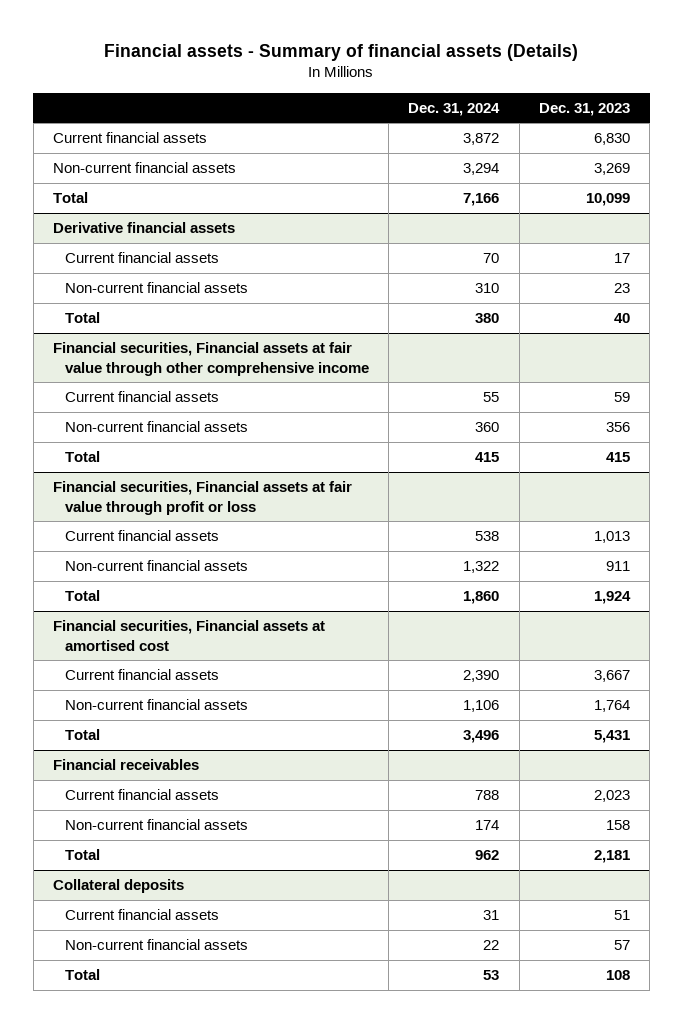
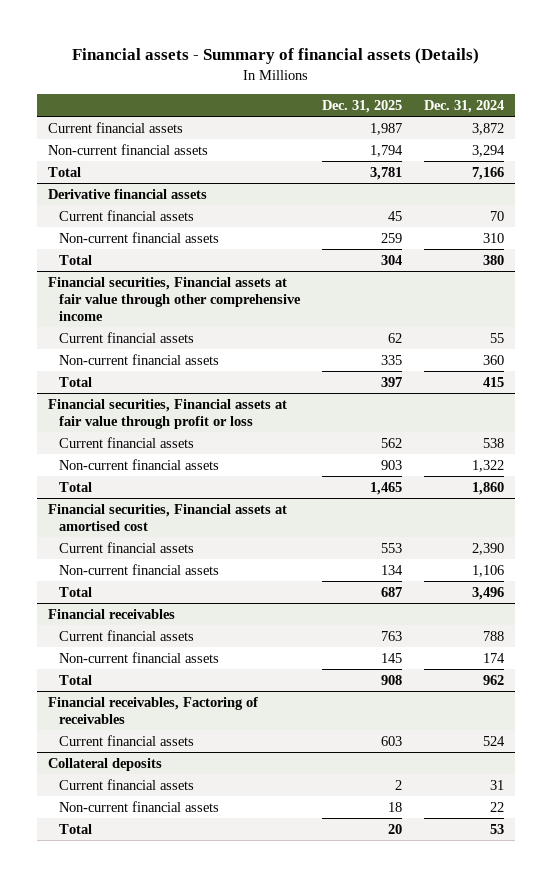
- | Dec. 31, 2024 | Dec. 31, 2023
+ | Dec. 31, 2025 | Dec. 31, 2024
+ Financial receivables, Factoring of receivables
+ Current financial assets | 603 | 524

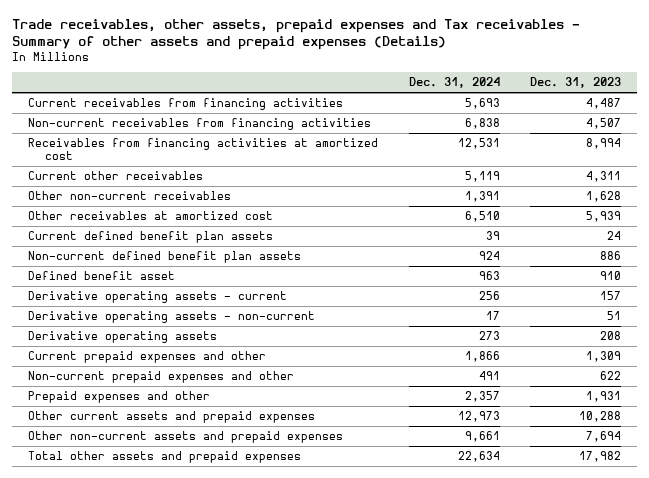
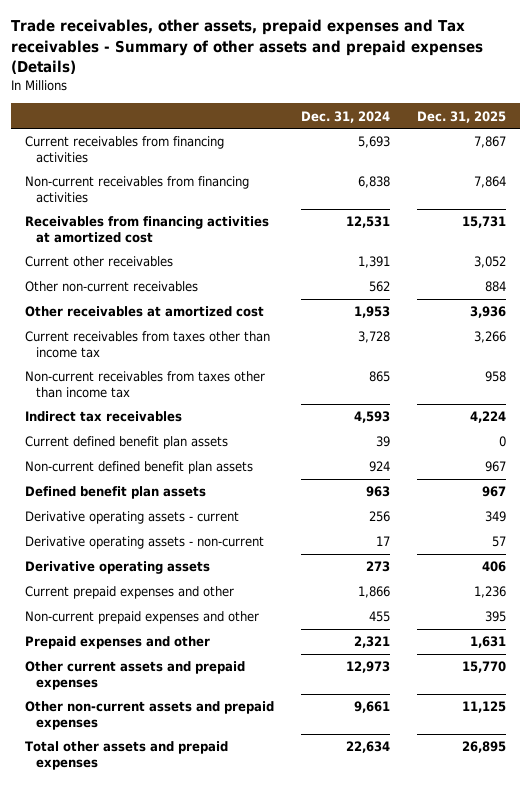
- | Dec. 31, 2024 | Dec. 31, 2023
+ | Dec. 31, 2024 | Dec. 31, 2025
- Current other receivables | 5,119 | 4,311
- Other non-current receivables | 1,391 | 1,628
- Other receivables at amortized cost | 6,510 | 5,939
+ Current other receivables | 1,391 | 3,052
+ Other non-current receivables | 562 | 884
+ Other receivables at amortized cost | 1,953 | 3,936
+ Current receivables from taxes other than income tax | 3,728 | 3,266
+ Non-current receivables from taxes other than income tax | 865 | 958
+ Indirect tax receivables | 4,593 | 4,224
- Defined benefit asset | 963 | 910
+ Defined benefit plan assets | 963 | 967
- Non-current prepaid expenses and other | 491 | 622
- Prepaid expenses and other | 2,357 | 1,931
+ Non-current prepaid expenses and other | 455 | 395
+ Prepaid expenses and other | 2,321 | 1,631

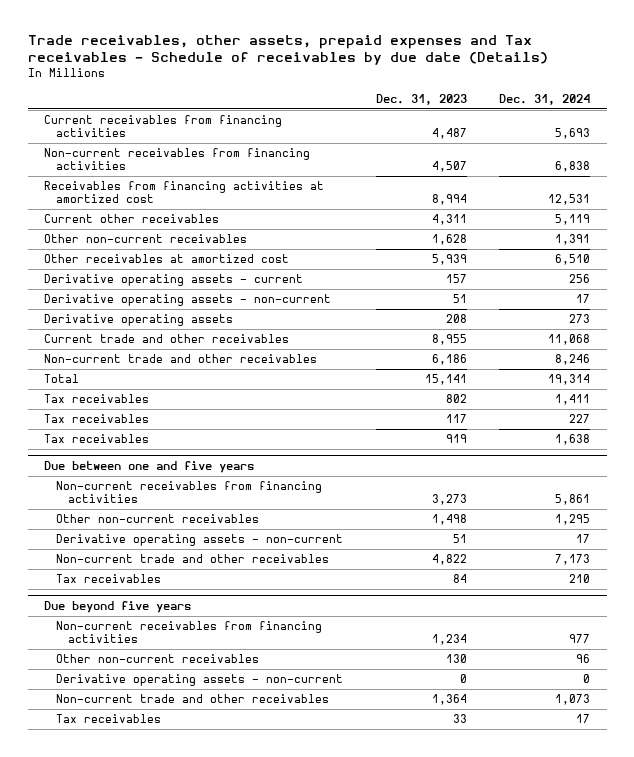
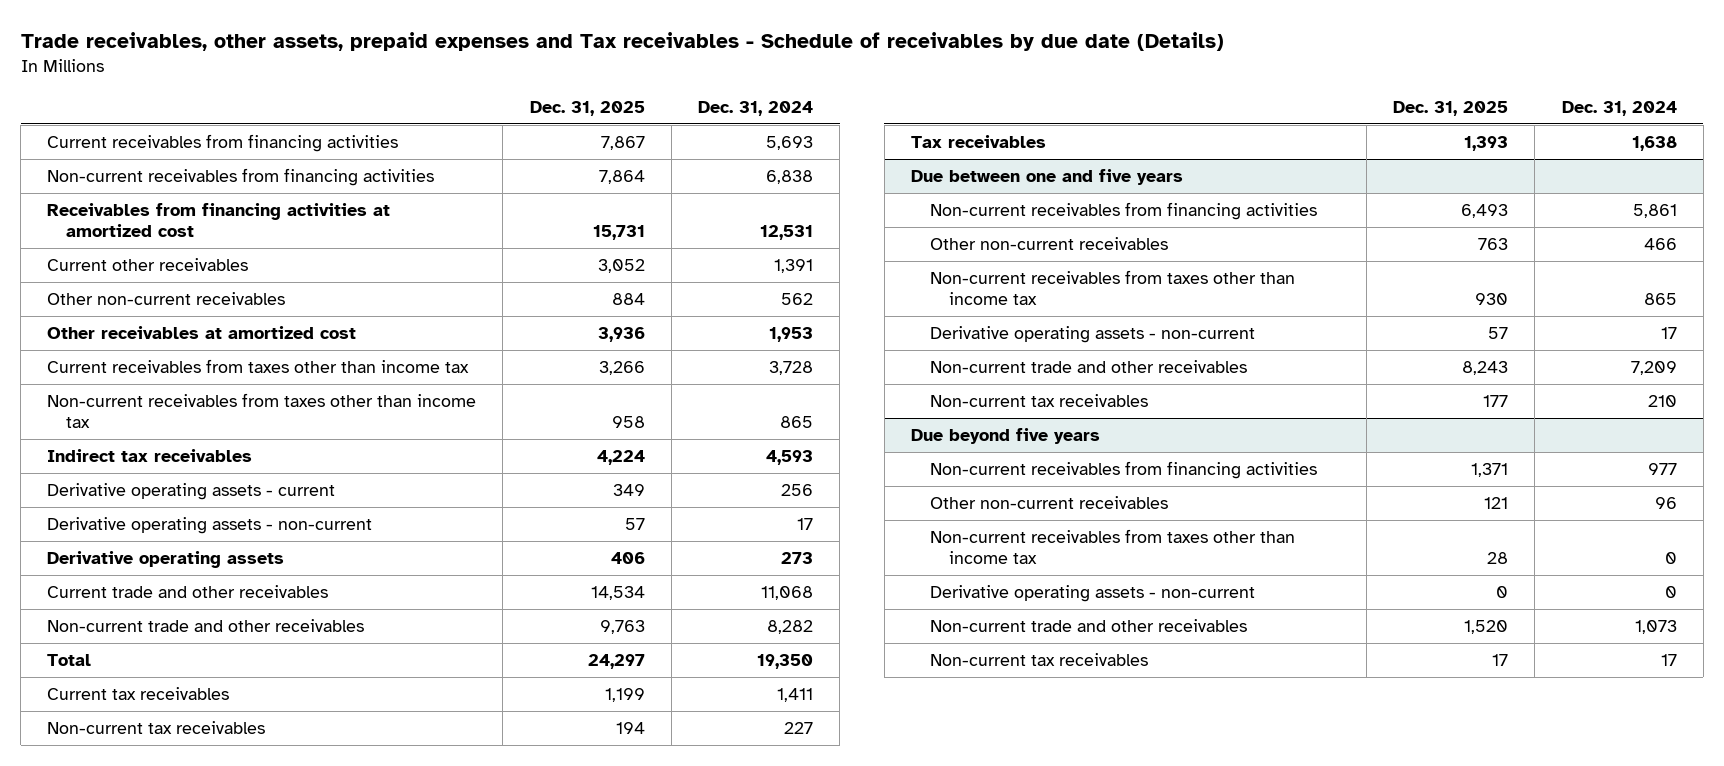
- | Dec. 31, 2023 | Dec. 31, 2024
+ | Dec. 31, 2025 | Dec. 31, 2024
- Current other receivables | 4,311 | 5,119
- Other non-current receivables | 1,628 | 1,391
- Other receivables at amortized cost | 5,939 | 6,510
+ Current other receivables | 3,052 | 1,391
+ Other non-current receivables | 884 | 562
+ Other receivables at amortized cost | 3,936 | 1,953
+ Current receivables from taxes other than income tax | 3,266 | 3,728
+ Non-current receivables from taxes other than income tax | 958 | 865
+ Indirect tax receivables | 4,224 | 4,593
- Non-current trade and other receivables | 6,186 | 8,246
- Total | 15,141 | 19,314
- Tax receivables | 802 | 1,411
- Tax receivables | 117 | 227
+ Non-current trade and other receivables | 9,763 | 8,282
+ Total | 24,297 | 19,350
+ Current tax receivables | 1,199 | 1,411
+ Non-current tax receivables | 194 | 227
@ Due between one and five years
- Other non-current receivables | 1,498 | 1,295
+ Other non-current receivables | 763 | 466
+ Non-current receivables from taxes other than income tax | 930 | 865
- Non-current trade and other receivables | 4,822 | 7,173
- Tax receivables | 84 | 210
+ Non-current trade and other receivables | 8,243 | 7,209
+ Non-current tax receivables | 177 | 210
@ Due beyond five years
+ Non-current receivables from taxes other than income tax | 28 | 0
- Tax receivables | 33 | 17
+ Non-current tax receivables | 17 | 17

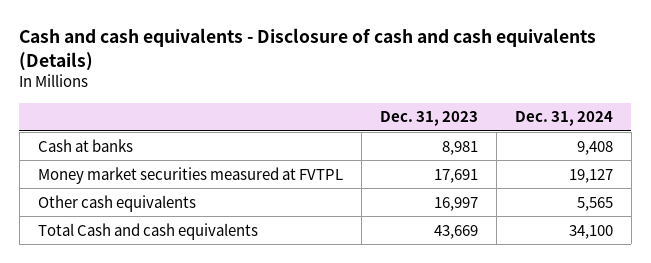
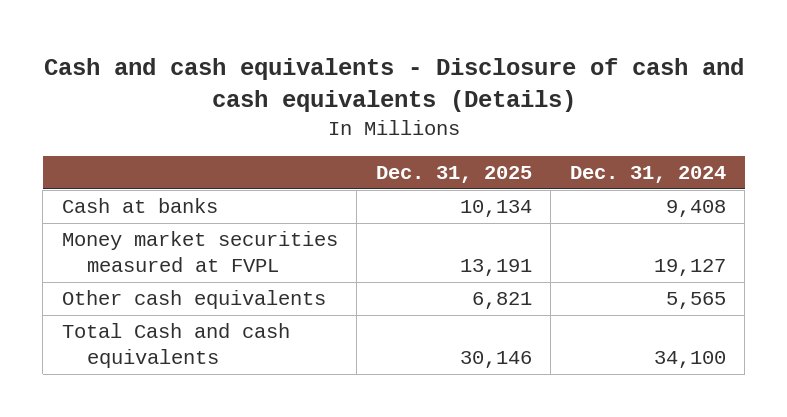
- | Dec. 31, 2023 | Dec. 31, 2024
+ | Dec. 31, 2025 | Dec. 31, 2024
- Money market securities measured at FVTPL | 17,691 | 19,127
+ Money market securities measured at FVPL | 13,191 | 19,127

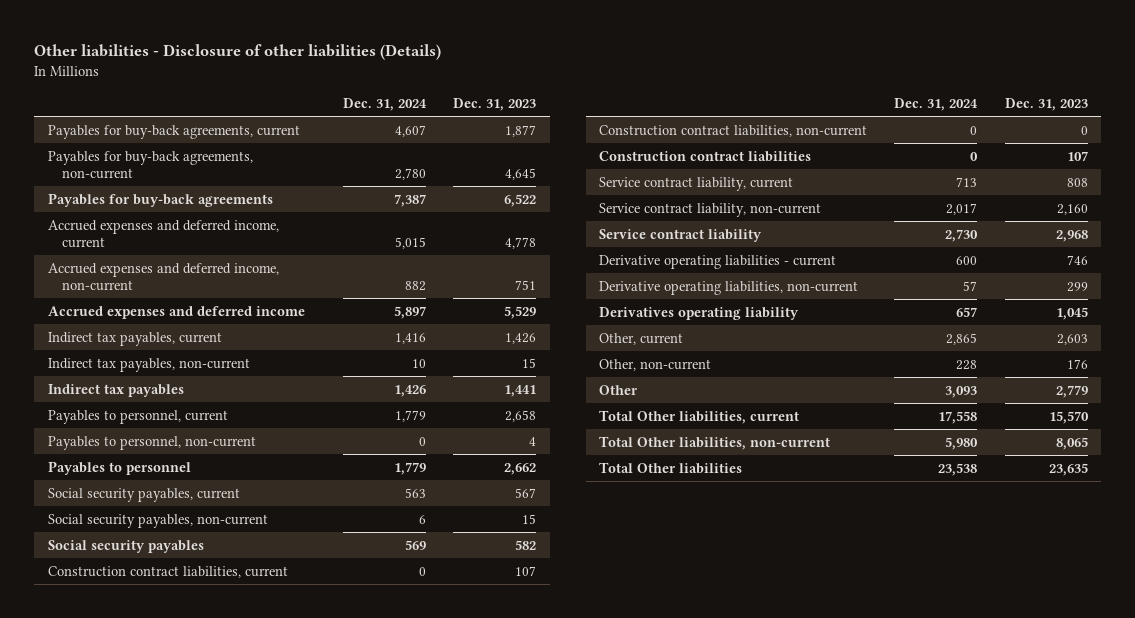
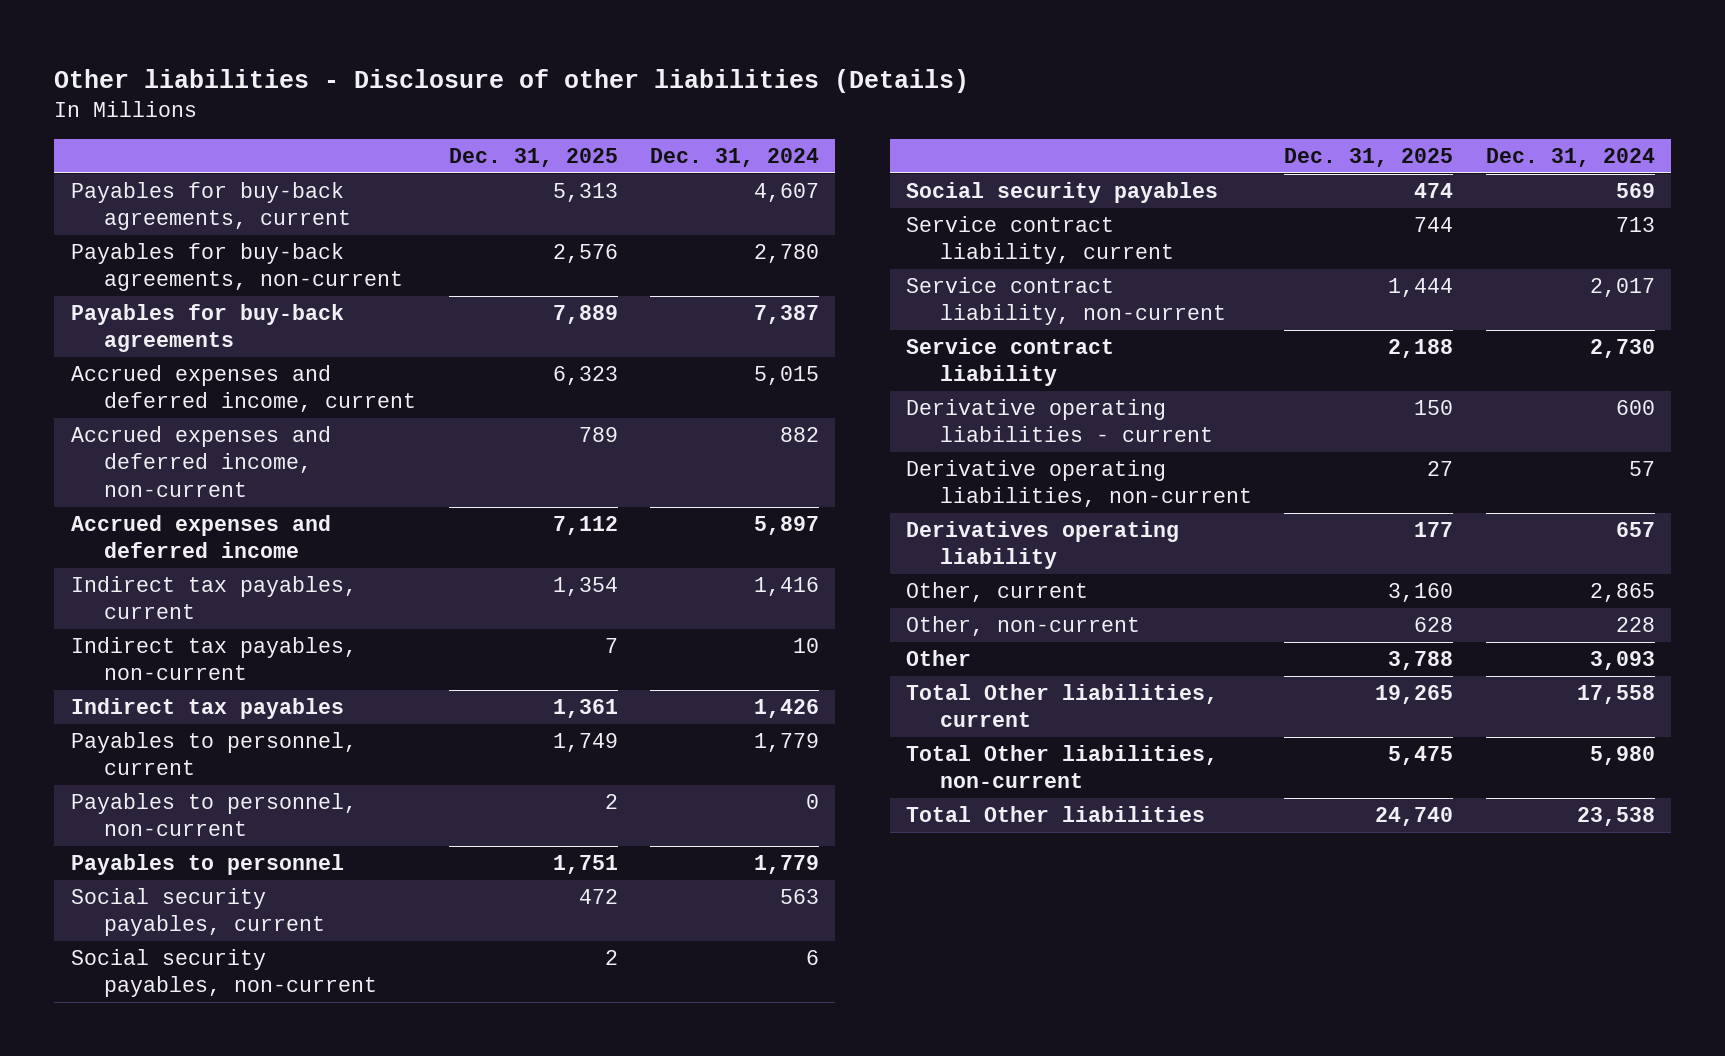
- | Dec. 31, 2024 | Dec. 31, 2023
+ | Dec. 31, 2025 | Dec. 31, 2024
- Construction contract liabilities, current | 0 | 107
- Construction contract liabilities, non-current | 0 | 0
- Construction contract liabilities | 0 | 107

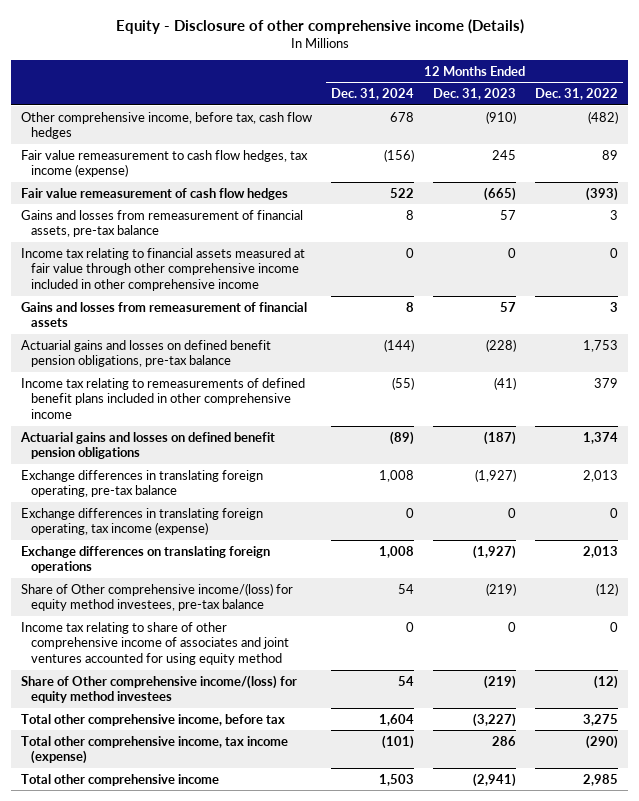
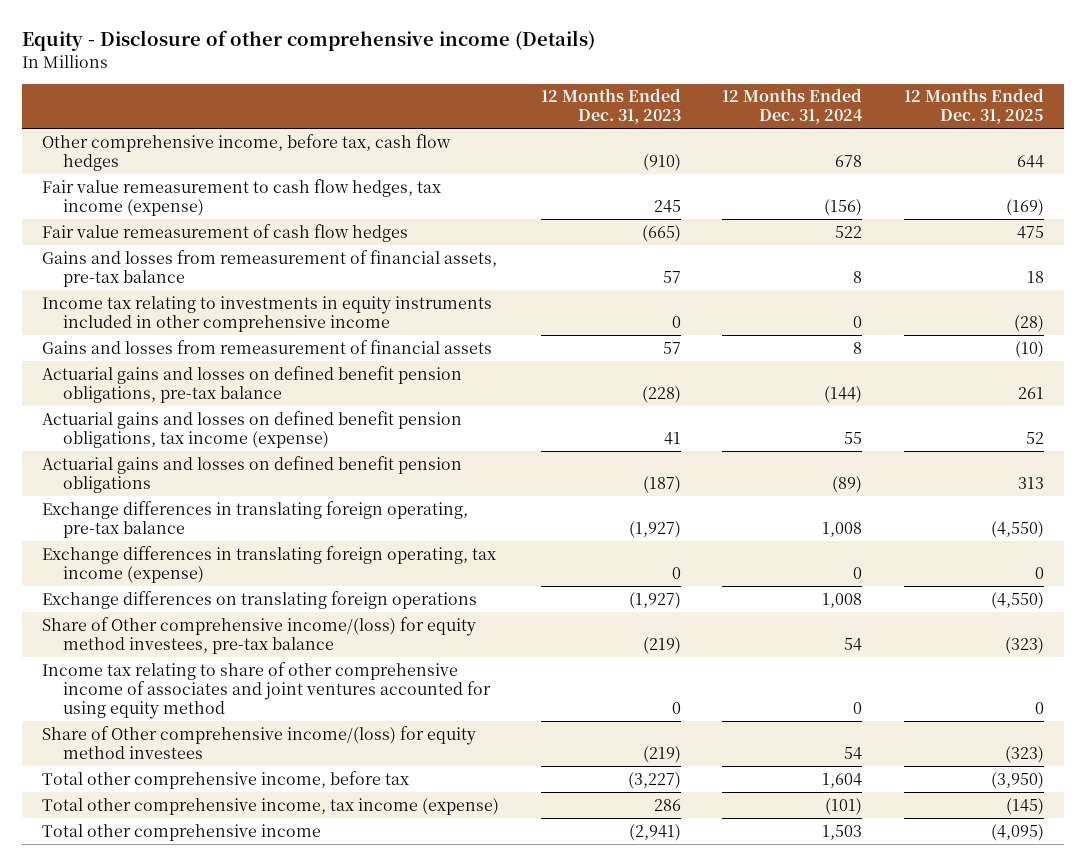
- | 12 Months Ended Dec. 31, 2024 | 12 Months Ended Dec. 31, 2023 | 12 Months Ended Dec. 31, 2022
+ | 12 Months Ended Dec. 31, 2023 | 12 Months Ended Dec. 31, 2024 | 12 Months Ended Dec. 31, 2025
- Income tax relating to financial assets measured at fair value through other comprehensive income included in other comprehensive income | 0 | 0 | 0
+ Income tax relating to investments in equity instruments included in other comprehensive income | 0 | 0 | (28)
- Income tax relating to remeasurements of defined benefit plans included in other comprehensive income | (55) | (41) | 379
+ Actuarial gains and losses on defined benefit pension obligations, tax income (expense) | 41 | 55 | 52

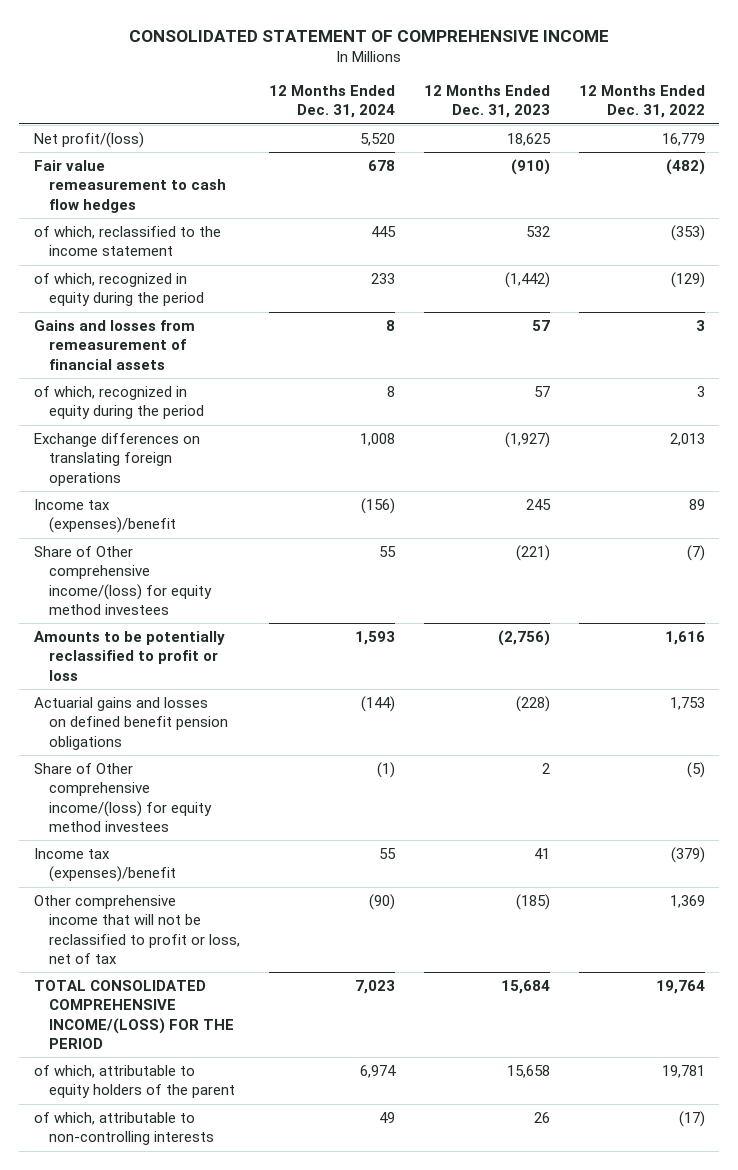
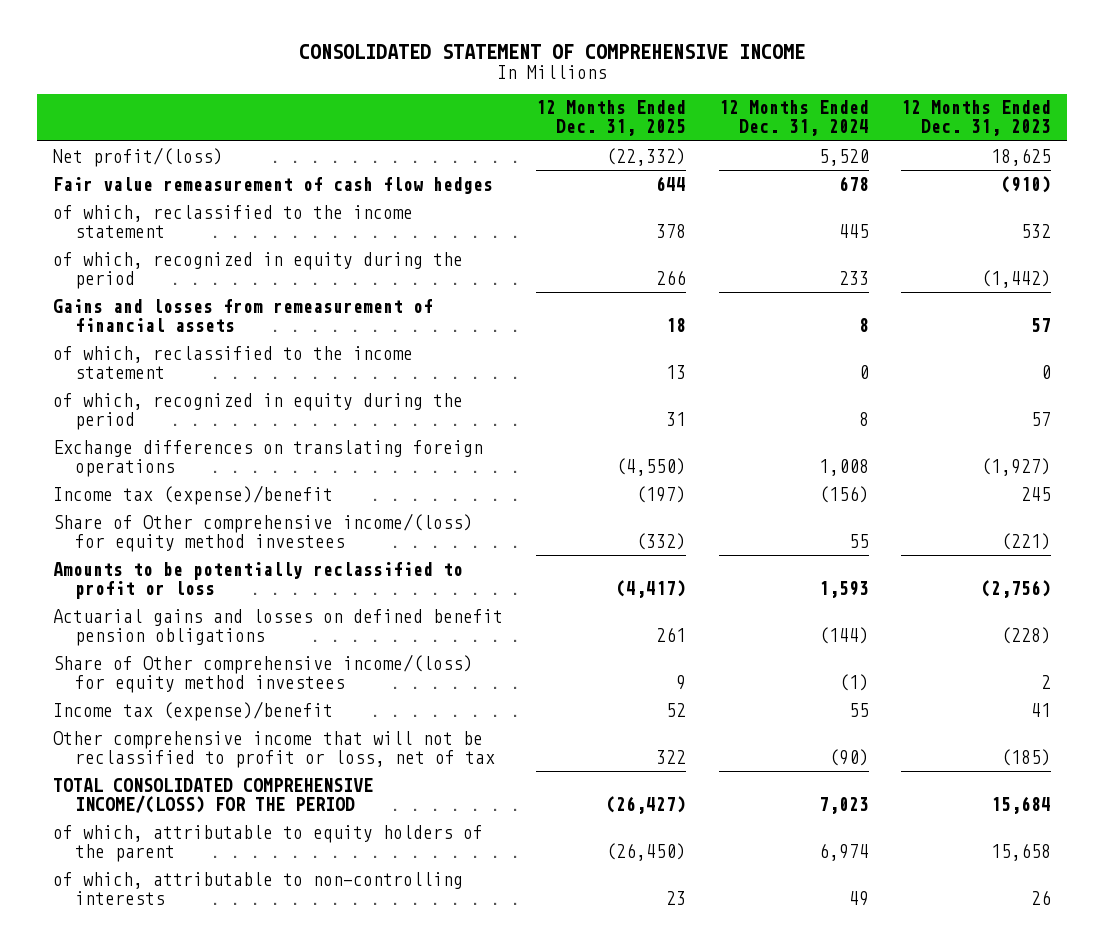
- | 12 Months Ended Dec. 31, 2024 | 12 Months Ended Dec. 31, 2023 | 12 Months Ended Dec. 31, 2022
+ | 12 Months Ended Dec. 31, 2025 | 12 Months Ended Dec. 31, 2024 | 12 Months Ended Dec. 31, 2023
- Fair value remeasurement to cash flow hedges | 678 | (910) | (482)
+ Fair value remeasurement of cash flow hedges | 644 | 678 | (910)
+ of which, reclassified to the income statement | 13 | 0 | 0
- Income tax (expenses)/benefit | (156) | 245 | 89
+ Income tax (expense)/benefit | (197) | (156) | 245
- Income tax (expenses)/benefit | 55 | 41 | (379)
+ Income tax (expense)/benefit | 52 | 55 | 41

